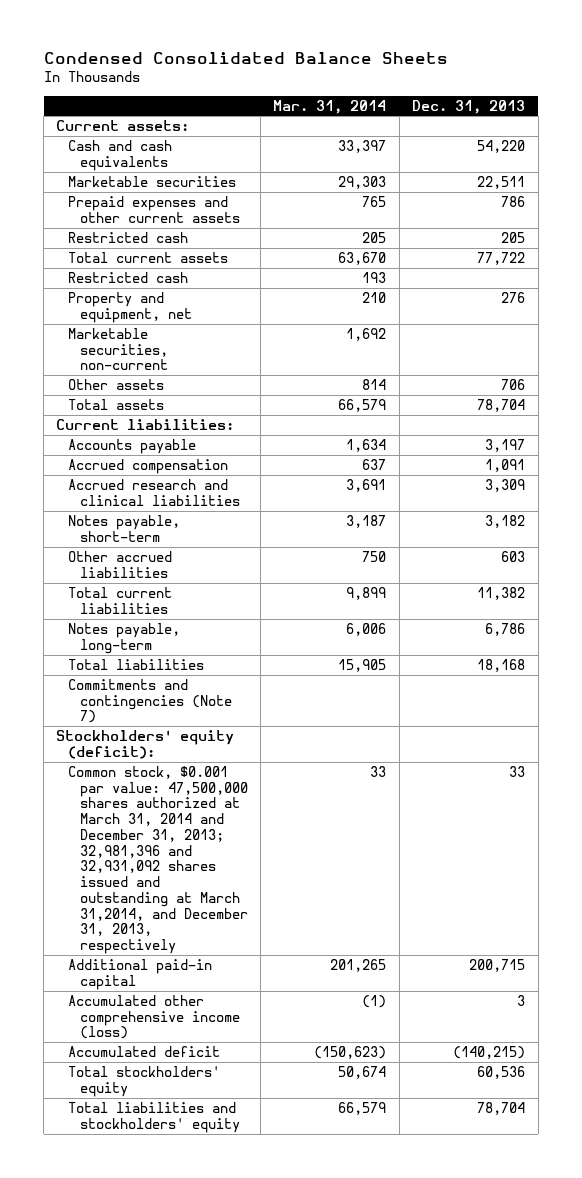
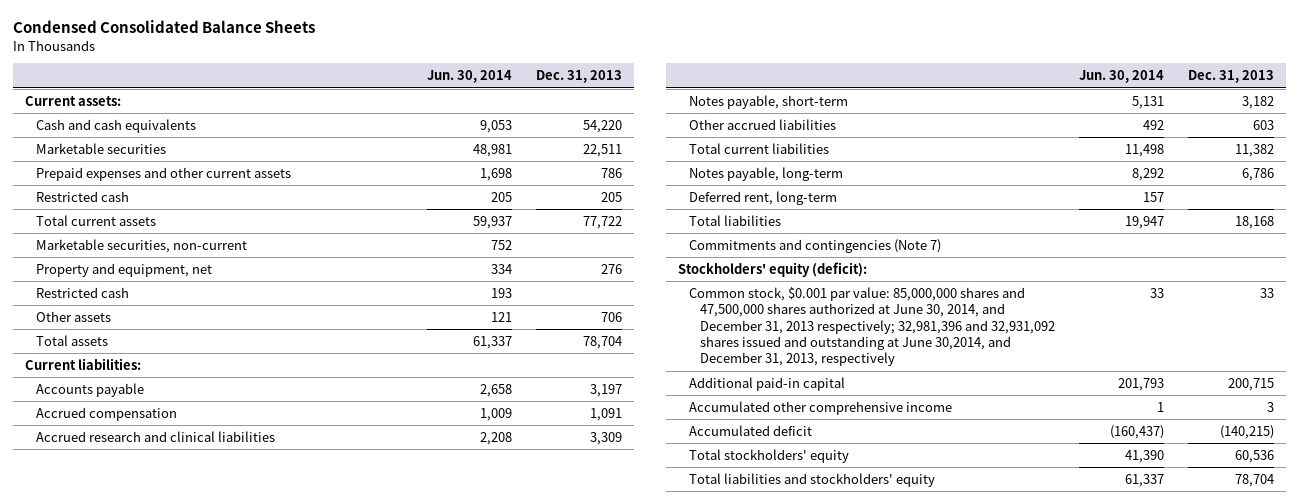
- | Mar. 31, 2014 | Dec. 31, 2013
+ | Jun. 30, 2014 | Dec. 31, 2013
moved down: Property and equipment, net | 334 | 276
moved down: Restricted cash | 193 |
+ Deferred rent, long-term | 157 |
- Common stock, $0.001 par value: 47,500,000 shares authorized at March 31, 2014 and December 31, 2013; 32,981,396 and 32,931,092 shares issued and outstanding at March 31,2014, and December 31, 2013, respectively | 33 | 33
+ Common stock, $0.001 par value: 85,000,000 shares and 47,500,000 shares authorized at June 30, 2014, and December 31, 2013 respectively; 32,981,396 and 32,931,092 shares issued and outstanding at June 30,2014, and December 31, 2013, respectively | 33 | 33
- Accumulated other comprehensive income (loss) | (1) | 3
+ Accumulated other comprehensive income | 1 | 3

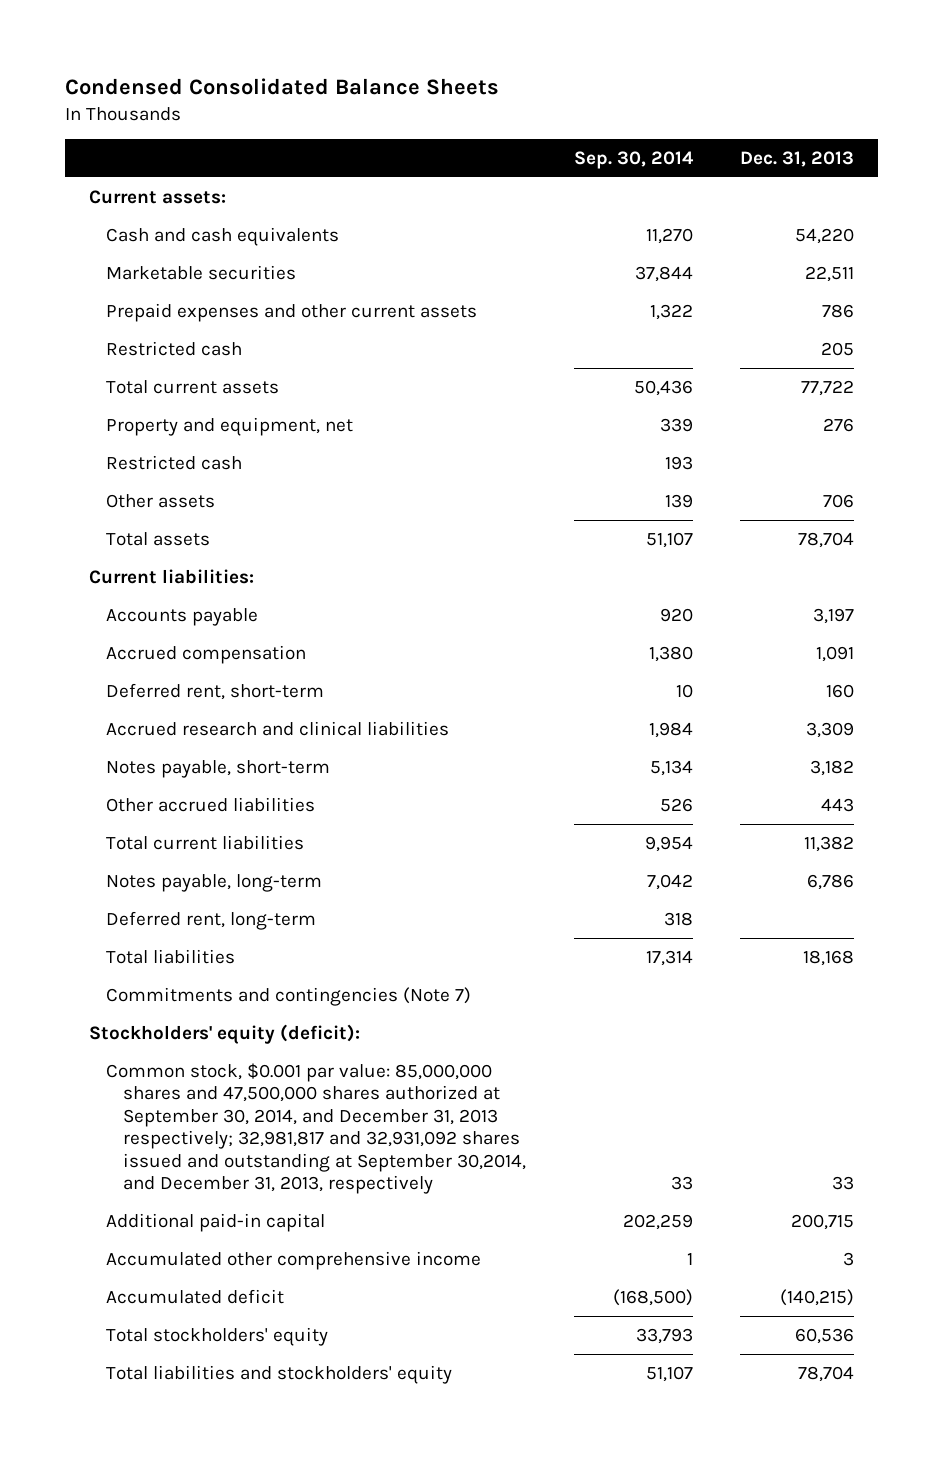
- | Jun. 30, 2014 | Dec. 31, 2013
+ | Sep. 30, 2014 | Dec. 31, 2013
- Marketable securities, non-current | 752 |
+ Deferred rent, short-term | 10 | 160
- Other accrued liabilities | 492 | 603
+ Other accrued liabilities | 526 | 443
- Common stock, $0.001 par value: 85,000,000 shares and 47,500,000 shares authorized at June 30, 2014, and December 31, 2013 respectively; 32,981,396 and 32,931,092 shares issued and outstanding at June 30,2014, and December 31, 2013, respectively | 33 | 33
+ Common stock, $0.001 par value: 85,000,000 shares and 47,500,000 shares authorized at September 30, 2014, and December 31, 2013 respectively; 32,981,817 and 32,931,092 shares issued and outstanding at September 30,2014, and December 31, 2013, respectively | 33 | 33

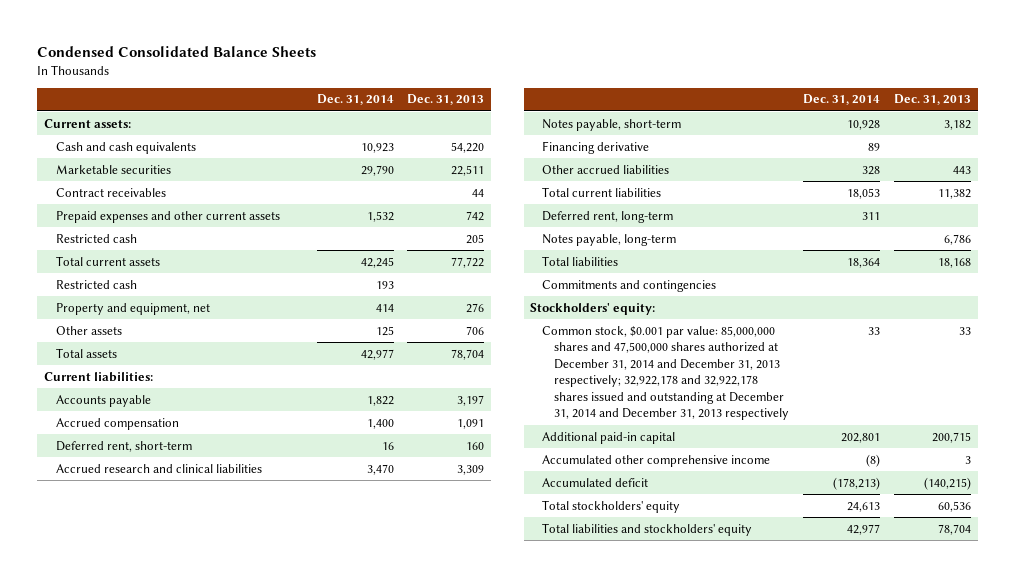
- | Sep. 30, 2014 | Dec. 31, 2013
+ | Dec. 31, 2014 | Dec. 31, 2013
- Prepaid expenses and other current assets | 1,322 | 786
+ Contract receivables | | 44
+ Prepaid expenses and other current assets | 1,532 | 742
moved down: Property and equipment, net | 414 | 276
+ Financing derivative | 89 |
moved down: Notes payable, long-term | | 6,786
- Commitments and contingencies (Note 7)
- Stockholders' equity (deficit):
- Common stock, $0.001 par value: 85,000,000 shares and 47,500,000 shares authorized at September 30, 2014, and December 31, 2013 respectively; 32,981,817 and 32,931,092 shares issued and outstanding at September 30,2014, and December 31, 2013, respectively | 33 | 33
+ Commitments and contingencies
+ Stockholders' equity:
+ Common stock, $0.001 par value: 85,000,000 shares and 47,500,000 shares authorized at December 31, 2014 and December 31, 2013 respectively; 32,922,178 and 32,922,178 shares issued and outstanding at December 31, 2014 and December 31, 2013 respectively | 33 | 33

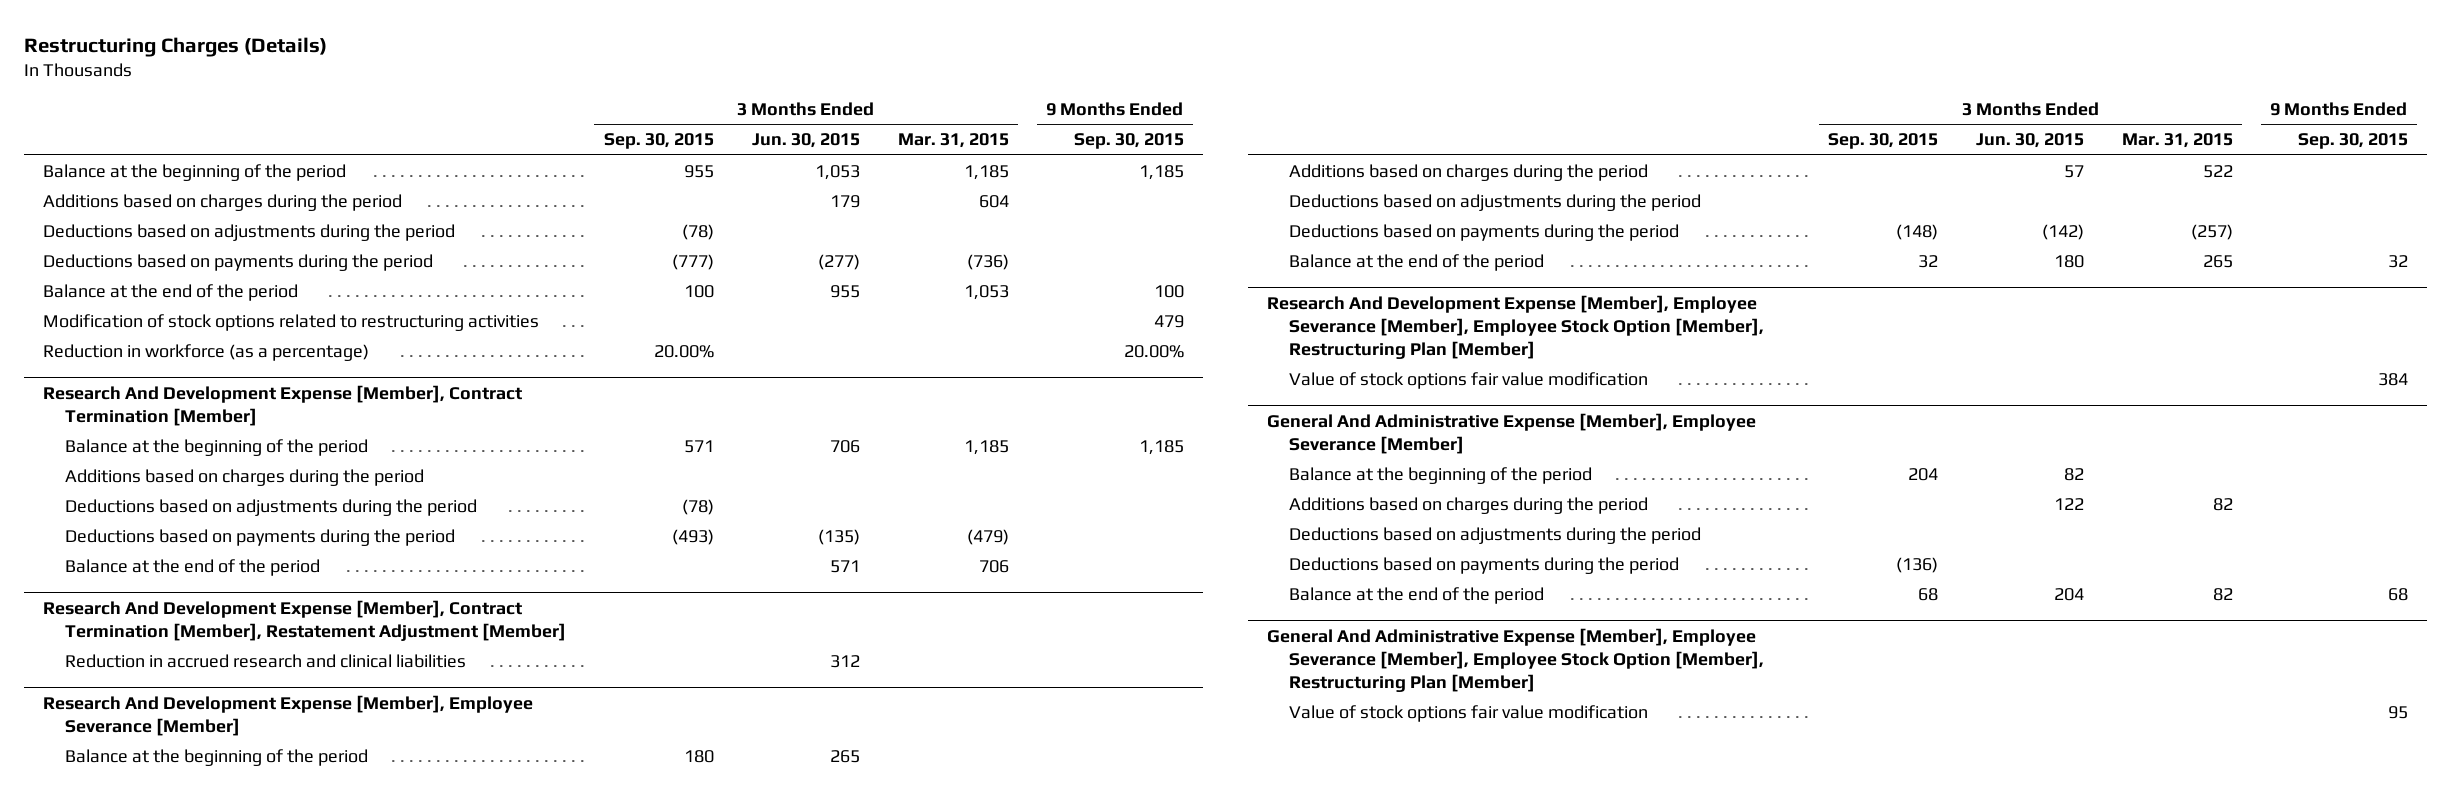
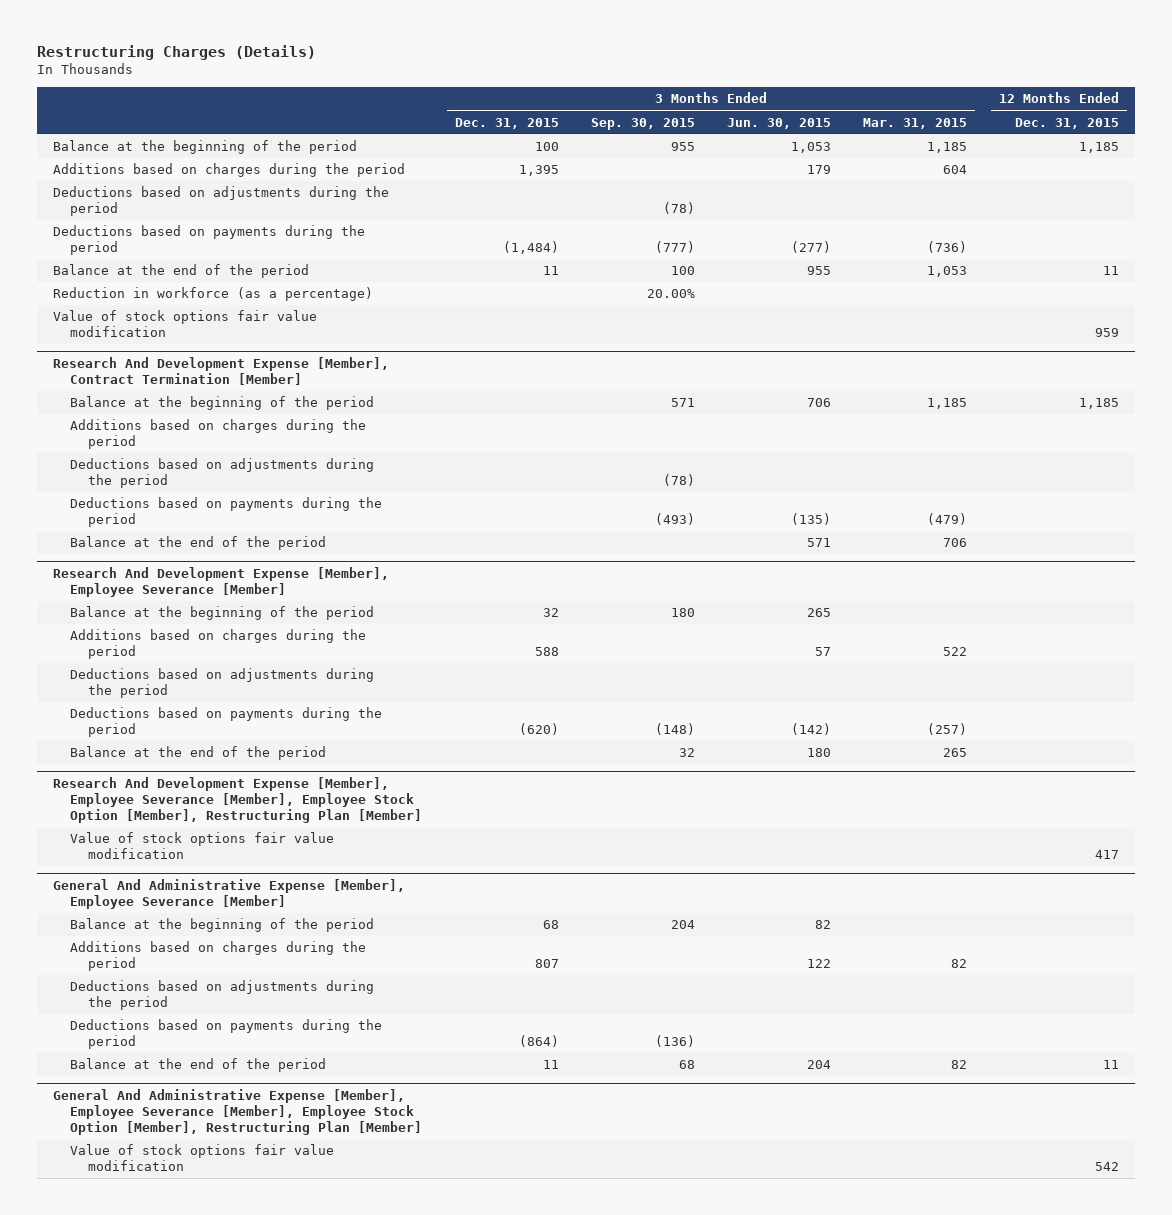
- | 3 Months Ended Sep. 30, 2015 | 3 Months Ended Jun. 30, 2015 | 3 Months Ended Mar. 31, 2015 | 9 Months Ended Sep. 30, 2015
+ | 3 Months Ended Dec. 31, 2015 | 3 Months Ended Sep. 30, 2015 | 3 Months Ended Jun. 30, 2015 | 3 Months Ended Mar. 31, 2015 | 12 Months Ended Dec. 31, 2015
- Modification of stock options related to restructuring activities | | | | 479
+ Value of stock options fair value modification | | | | | 959
- Research And Development Expense [Member], Contract Termination [Member], Restatement Adjustment [Member]
- Reduction in accrued research and clinical liabilities | | 312 | |

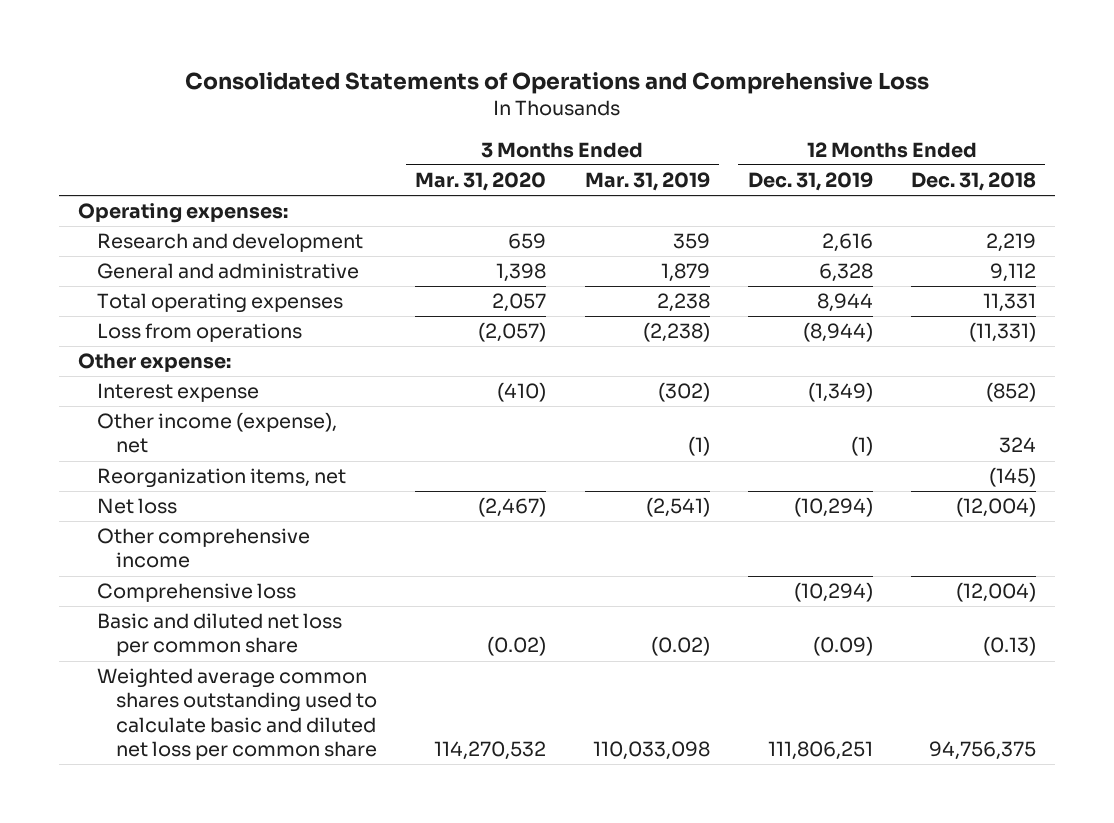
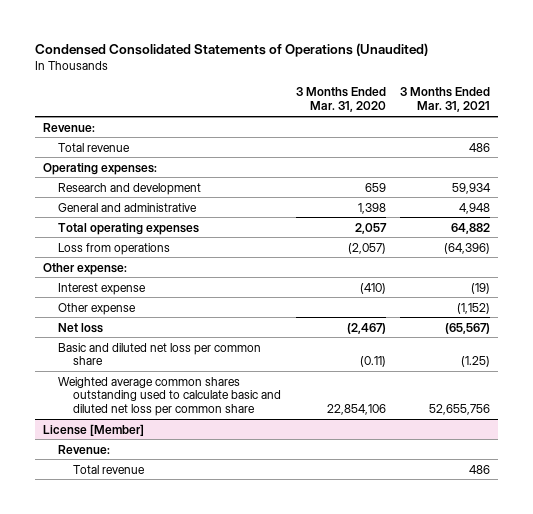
- Consolidated Statements of Operations and Comprehensive Loss
+ Condensed Consolidated Statements of Operations (Unaudited)
- | 3 Months Ended Mar. 31, 2020 | 3 Months Ended Mar. 31, 2019 | 12 Months Ended Dec. 31, 2019 | 12 Months Ended Dec. 31, 2018
+ | 3 Months Ended Mar. 31, 2020 | 3 Months Ended Mar. 31, 2021
+ Revenue:
+ Total revenue | | 486
- Other income (expense), net | | (1) | (1) | 324
- Reorganization items, net | | | | (145)
+ Other expense | | (1,152)
- Other comprehensive income
- Comprehensive loss | | | (10,294) | (12,004)
- Basic and diluted net loss per common share | (0.02) | (0.02) | (0.09) | (0.13)
- Weighted average common shares outstanding used to calculate basic and diluted net loss per common share | 114,270,532 | 110,033,098 | 111,806,251 | 94,756,375
+ Basic and diluted net loss per common share | (0.11) | (1.25)
+ Weighted average common shares outstanding used to calculate basic and diluted net loss per common share | 22,854,106 | 52,655,756
+ License [Member]
+ Revenue:
+ Total revenue | | 486

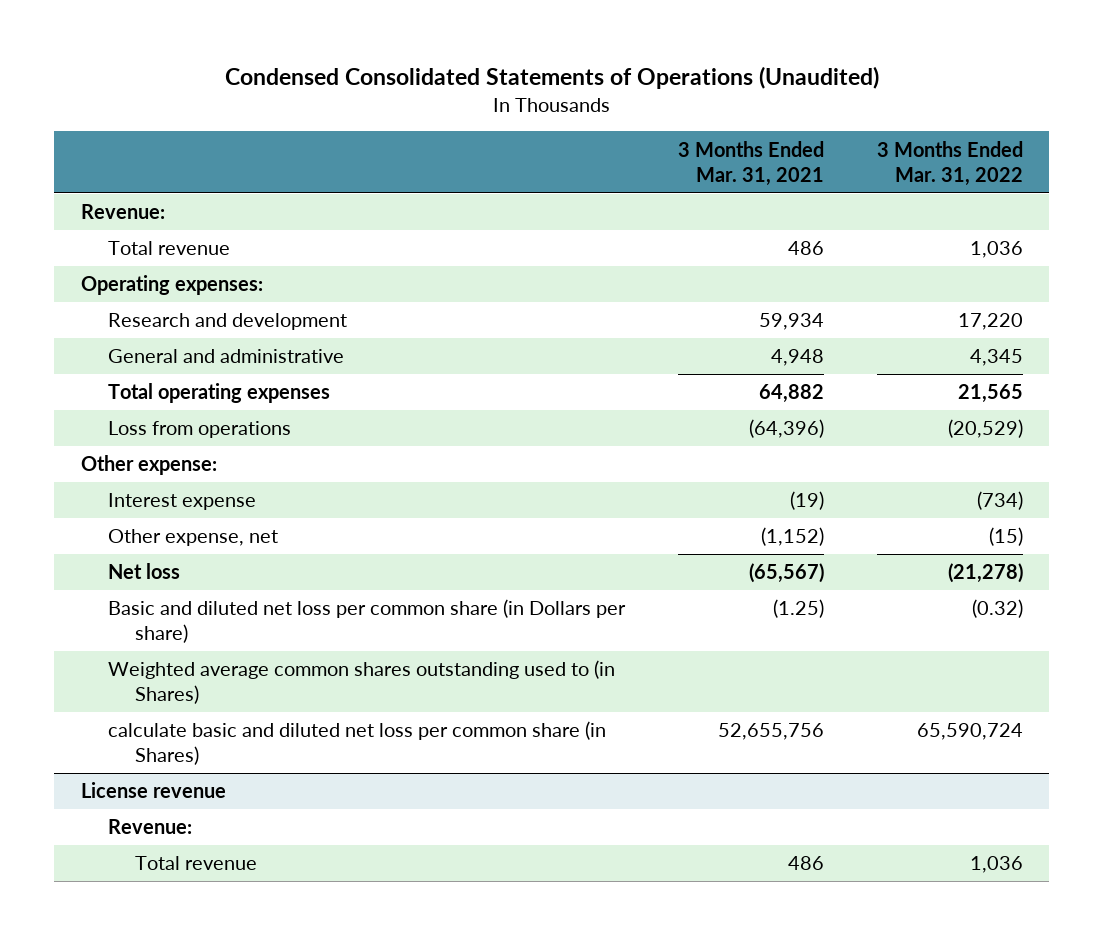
- | 3 Months Ended Mar. 31, 2020 | 3 Months Ended Mar. 31, 2021
+ | 3 Months Ended Mar. 31, 2021 | 3 Months Ended Mar. 31, 2022
- Other expense | | (1,152)
+ Other expense, net | (1,152) | (15)
- Basic and diluted net loss per common share | (0.11) | (1.25)
- Weighted average common shares outstanding used to calculate basic and diluted net loss per common share | 22,854,106 | 52,655,756
- License [Member]
+ Basic and diluted net loss per common share (in Dollars per share) | (1.25) | (0.32)
+ Weighted average common shares outstanding used to (in Shares)
+ calculate basic and diluted net loss per common share (in Shares) | 52,655,756 | 65,590,724
+ License revenue

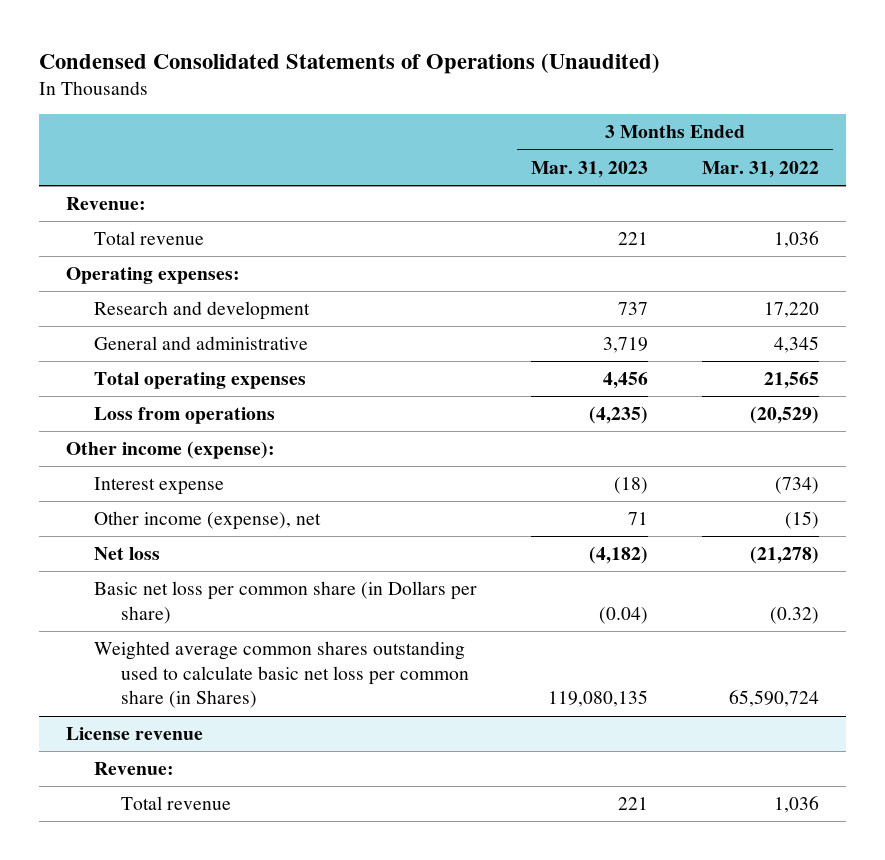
- | 3 Months Ended Mar. 31, 2021 | 3 Months Ended Mar. 31, 2022
+ | 3 Months Ended Mar. 31, 2023 | 3 Months Ended Mar. 31, 2022
- Other expense:
+ Other income (expense):
- Other expense, net | (1,152) | (15)
+ Other income (expense), net | 71 | (15)
- Basic and diluted net loss per common share (in Dollars per share) | (1.25) | (0.32)
- Weighted average common shares outstanding used to (in Shares)
- calculate basic and diluted net loss per common share (in Shares) | 52,655,756 | 65,590,724
+ Basic net loss per common share (in Dollars per share) | (0.04) | (0.32)
+ Weighted average common shares outstanding used to calculate basic net loss per common share (in Shares) | 119,080,135 | 65,590,724

